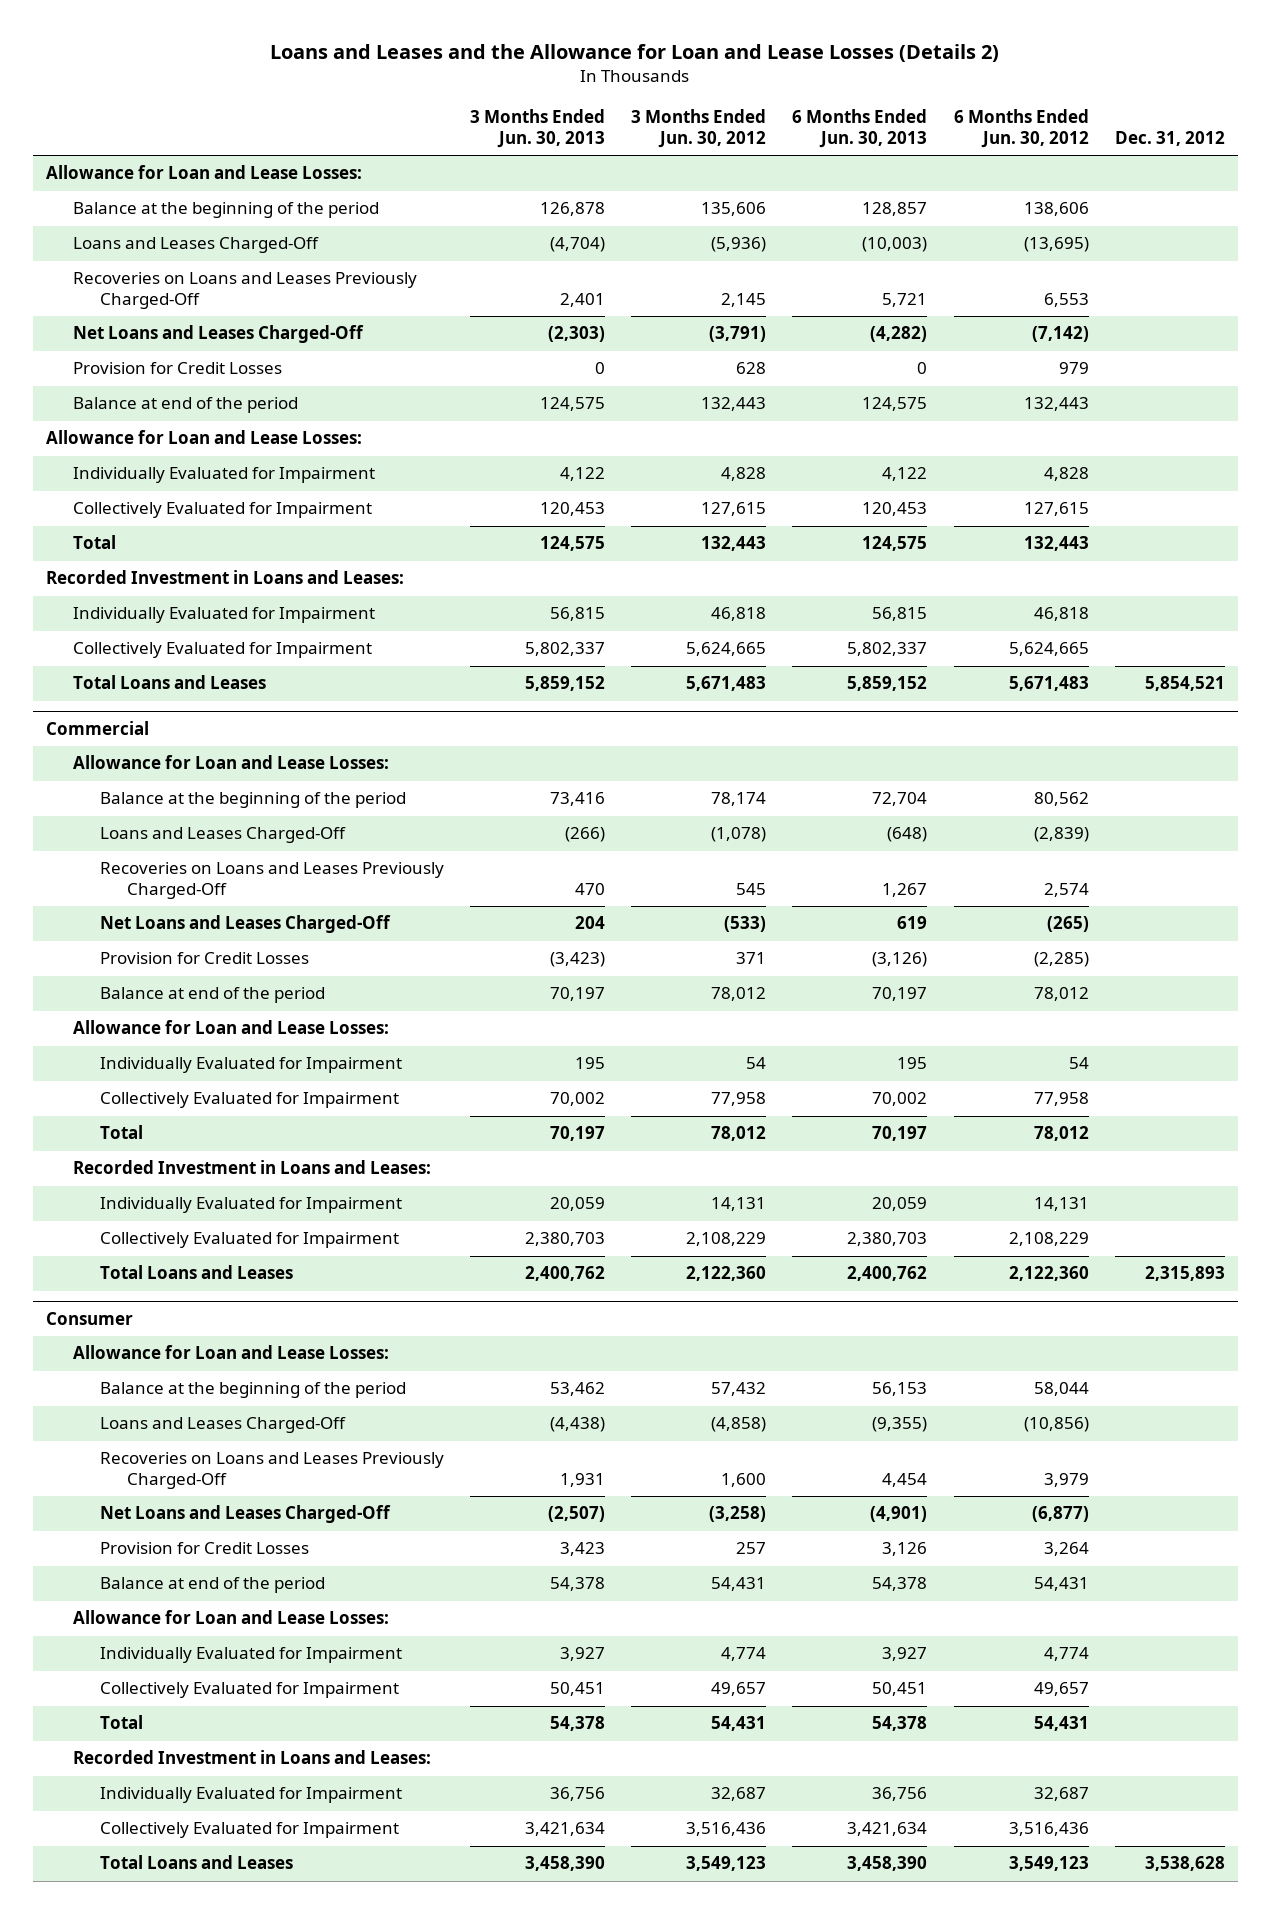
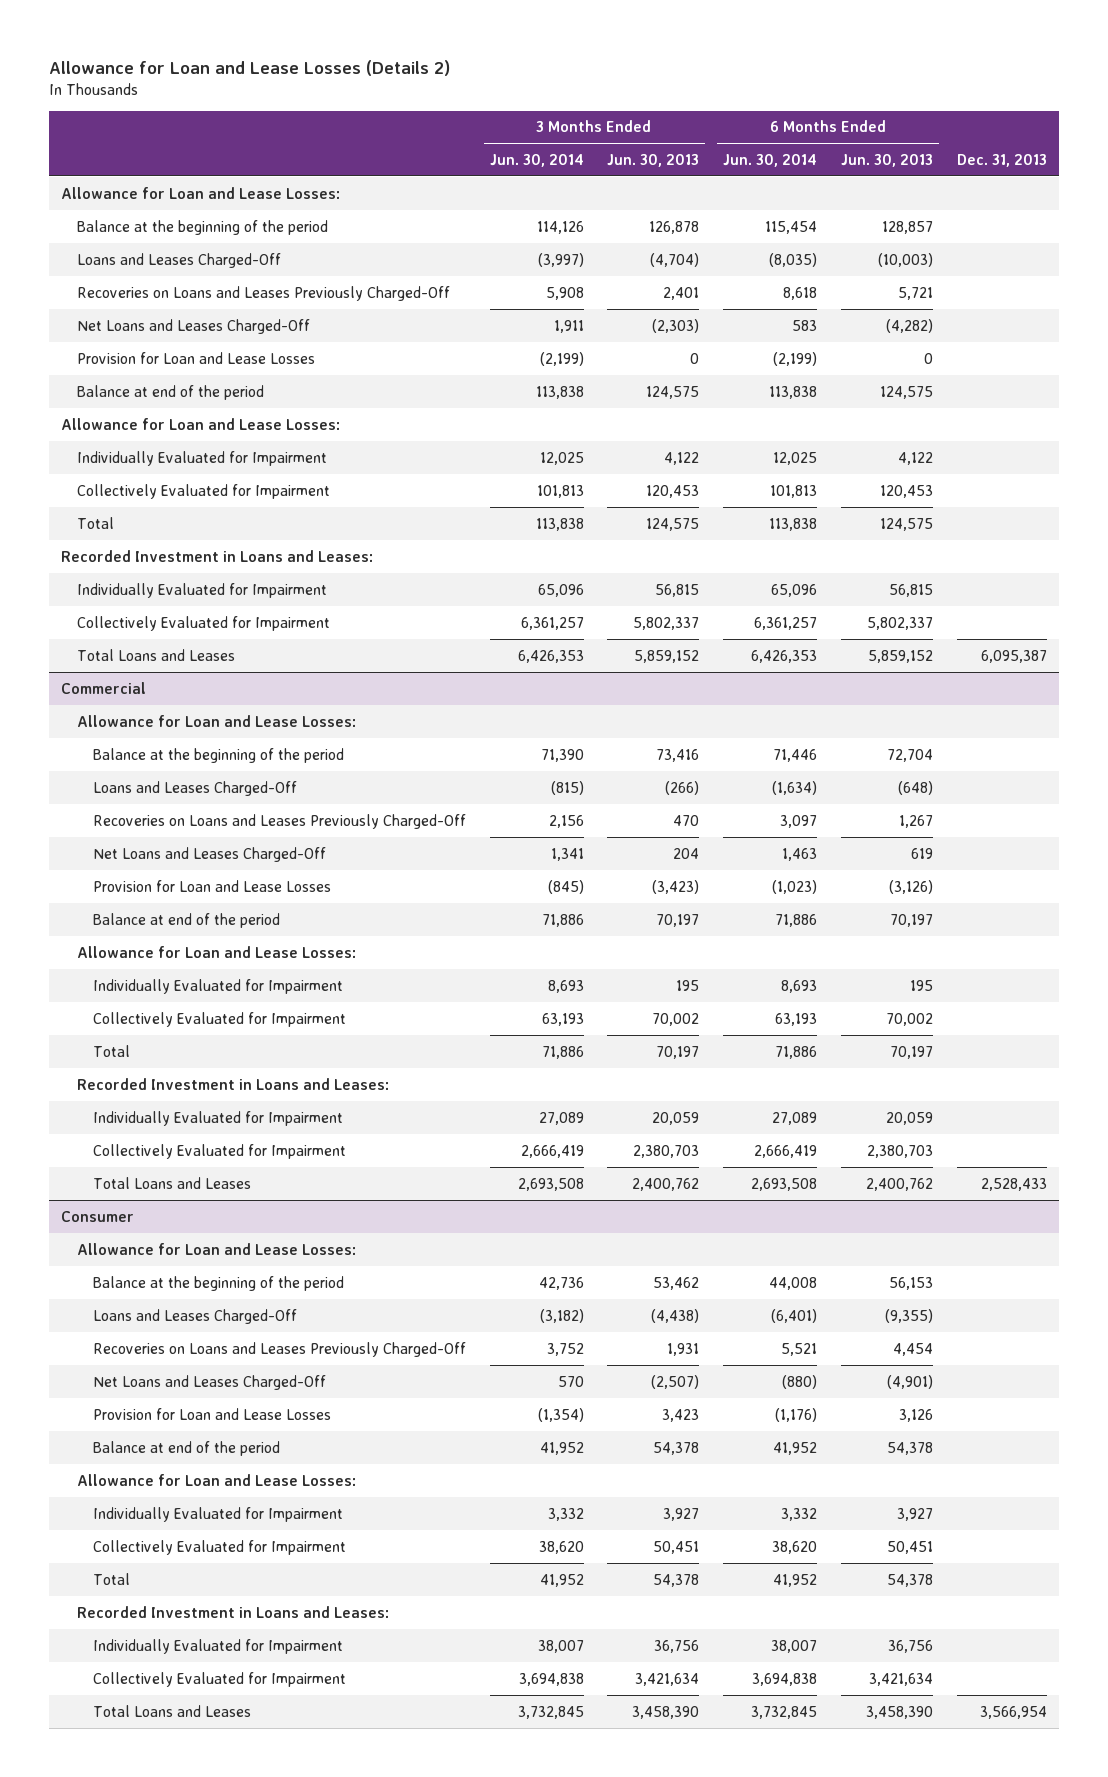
- Loans and Leases and the Allowance for Loan and Lease Losses (Details 2)
+ Allowance for Loan and Lease Losses (Details 2)
- | 3 Months Ended Jun. 30, 2013 | 3 Months Ended Jun. 30, 2012 | 6 Months Ended Jun. 30, 2013 | 6 Months Ended Jun. 30, 2012 | Dec. 31, 2012
+ | 3 Months Ended Jun. 30, 2014 | 3 Months Ended Jun. 30, 2013 | 6 Months Ended Jun. 30, 2014 | 6 Months Ended Jun. 30, 2013 | Dec. 31, 2013
- Provision for Credit Losses | 0 | 628 | 0 | 979 |
+ Provision for Loan and Lease Losses | (2,199) | 0 | (2,199) | 0 |
@ Commercial
- Provision for Credit Losses | (3,423) | 371 | (3,126) | (2,285) |
+ Provision for Loan and Lease Losses | (845) | (3,423) | (1,023) | (3,126) |
@ Consumer
- Provision for Credit Losses | 3,423 | 257 | 3,126 | 3,264 |
+ Provision for Loan and Lease Losses | (1,354) | 3,423 | (1,176) | 3,126 |

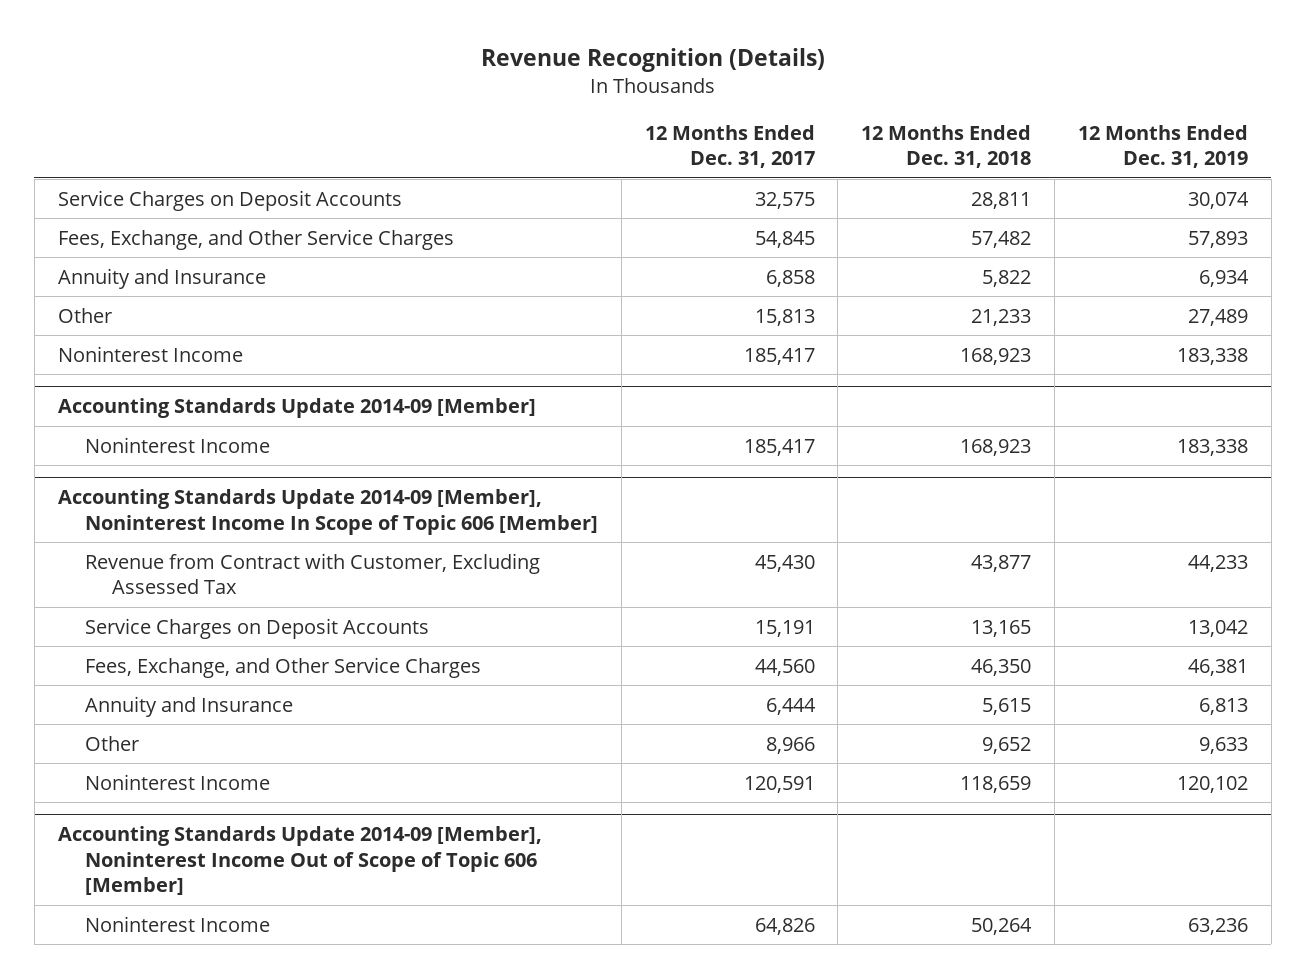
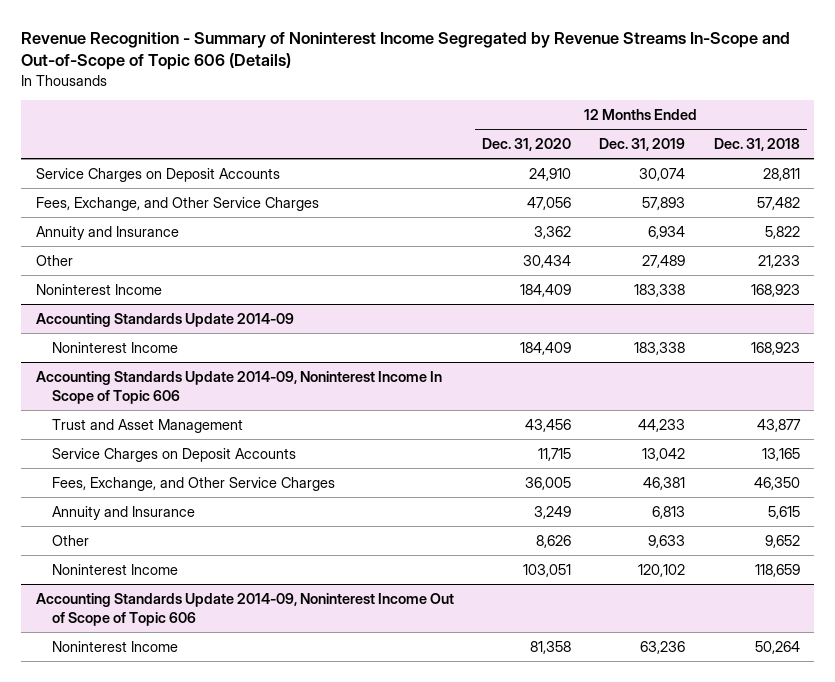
- Revenue Recognition (Details)
+ Revenue Recognition - Summary of Noninterest Income Segregated by Revenue Streams In-Scope and Out-of-Scope of Topic 606 (Details)
- | 12 Months Ended Dec. 31, 2017 | 12 Months Ended Dec. 31, 2018 | 12 Months Ended Dec. 31, 2019
+ | 12 Months Ended Dec. 31, 2020 | 12 Months Ended Dec. 31, 2019 | 12 Months Ended Dec. 31, 2018
- Accounting Standards Update 2014-09 [Member]
+ Accounting Standards Update 2014-09
- Accounting Standards Update 2014-09 [Member], Noninterest Income In Scope of Topic 606 [Member]
- Revenue from Contract with Customer, Excluding Assessed Tax | 45,430 | 43,877 | 44,233
+ Accounting Standards Update 2014-09, Noninterest Income In Scope of Topic 606
+ Trust and Asset Management | 43,456 | 44,233 | 43,877
- Accounting Standards Update 2014-09 [Member], Noninterest Income Out of Scope of Topic 606 [Member]
+ Accounting Standards Update 2014-09, Noninterest Income Out of Scope of Topic 606

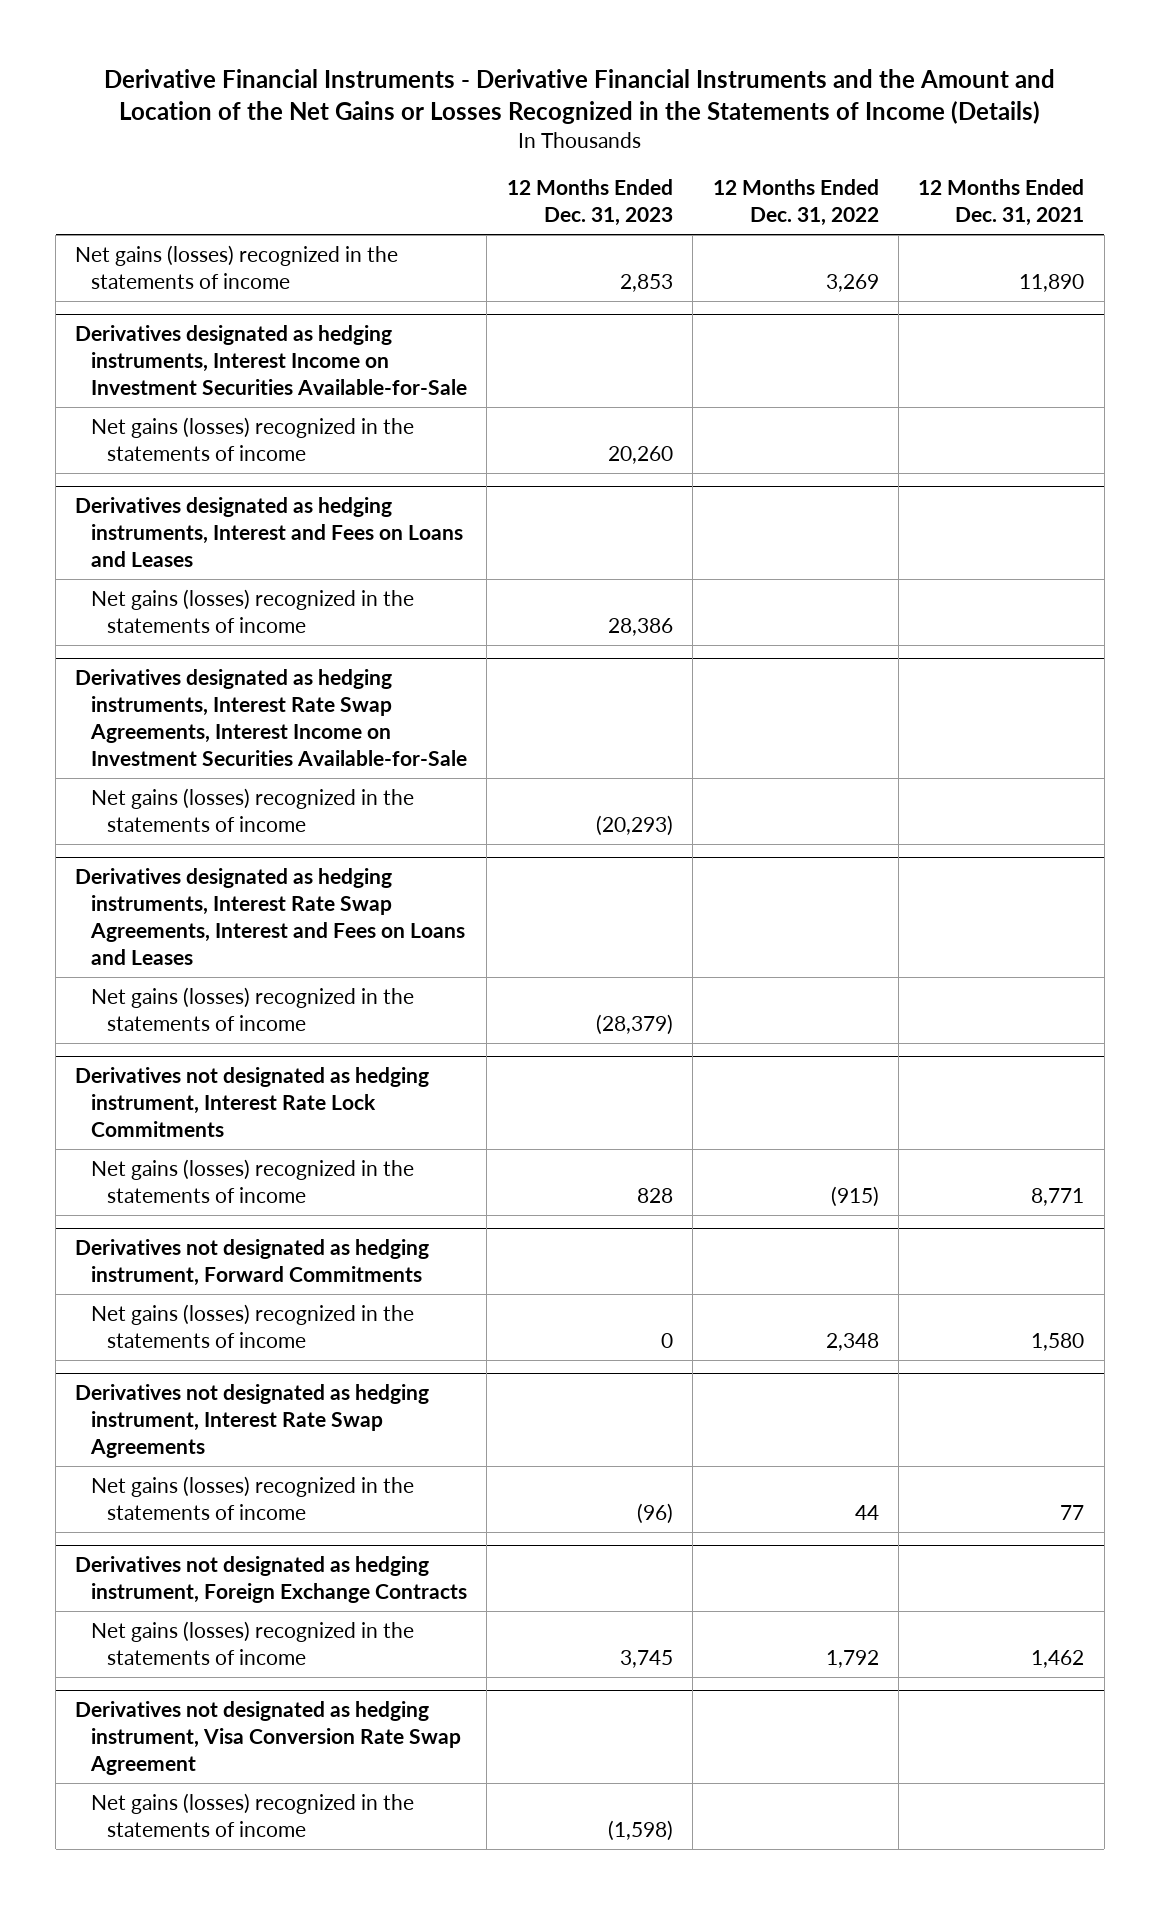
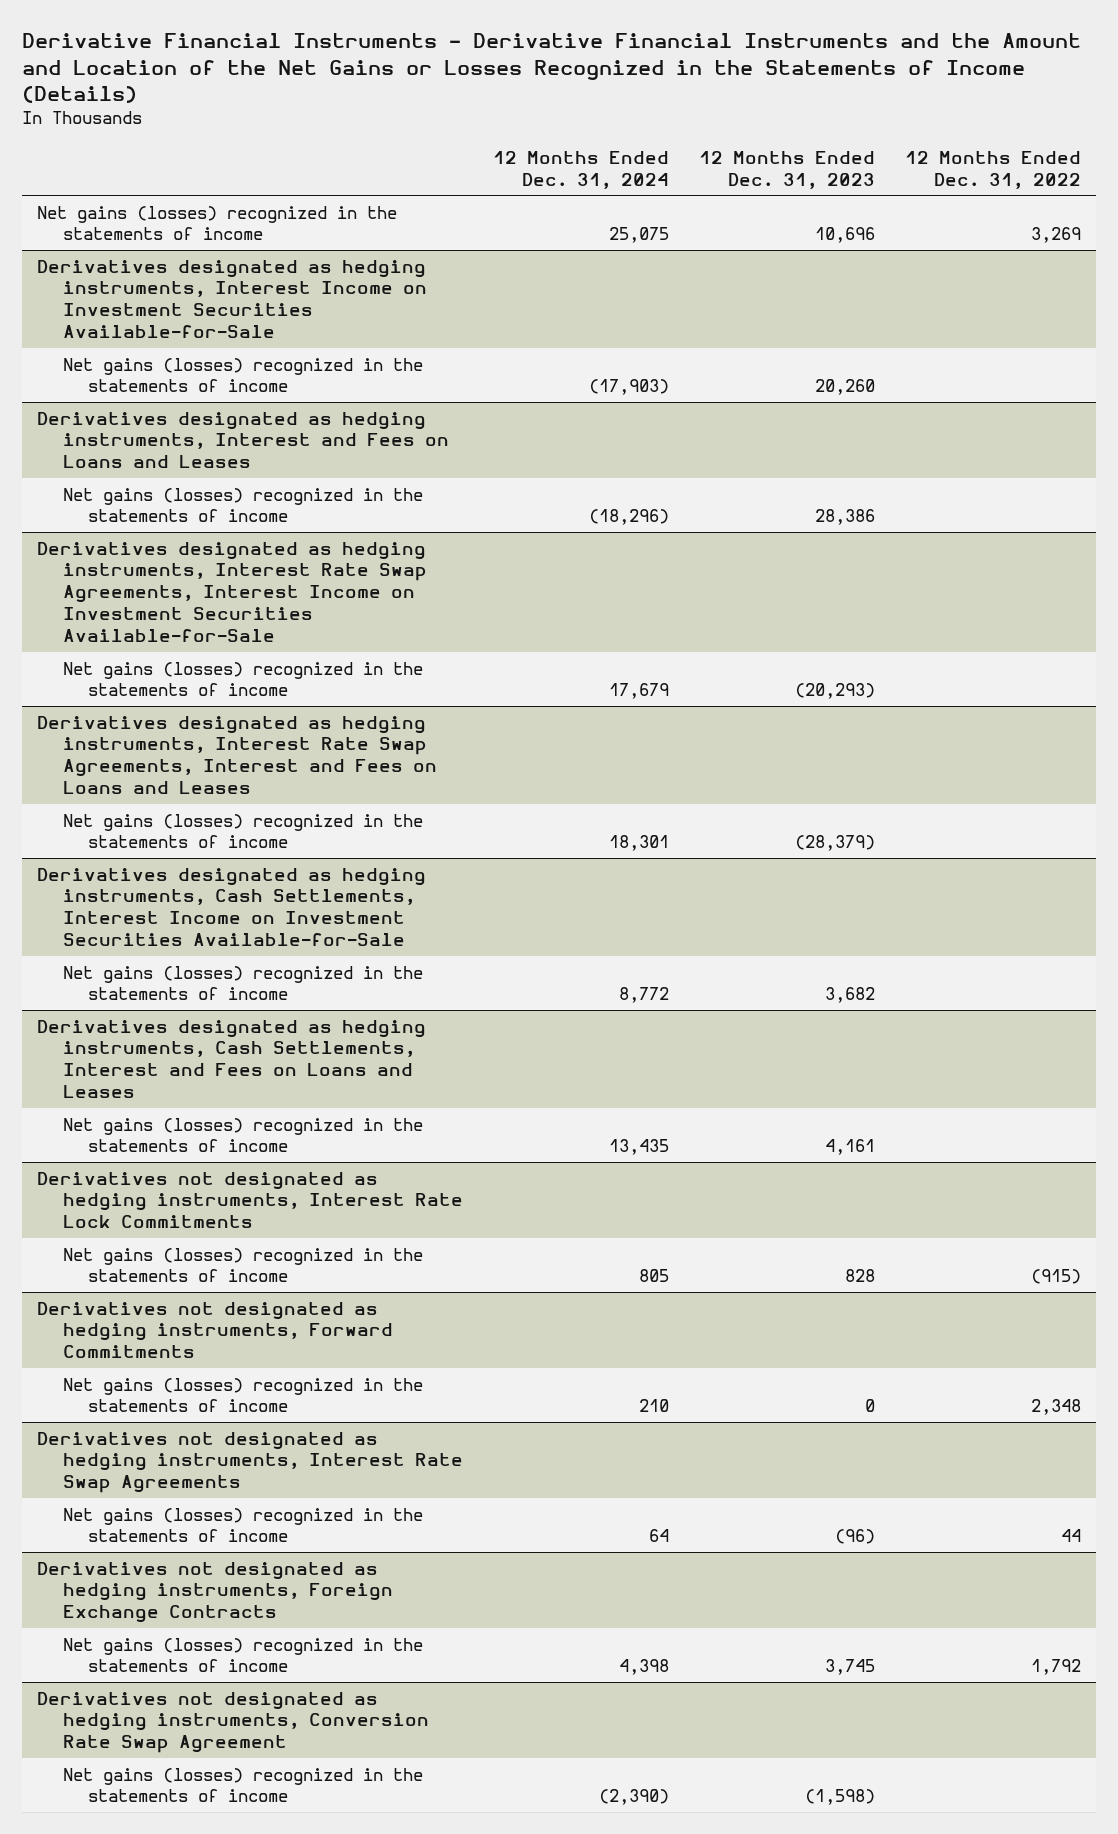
- | 12 Months Ended Dec. 31, 2023 | 12 Months Ended Dec. 31, 2022 | 12 Months Ended Dec. 31, 2021
+ | 12 Months Ended Dec. 31, 2024 | 12 Months Ended Dec. 31, 2023 | 12 Months Ended Dec. 31, 2022
- Net gains (losses) recognized in the statements of income | 2,853 | 3,269 | 11,890
+ Net gains (losses) recognized in the statements of income | 25,075 | 10,696 | 3,269
- Derivatives not designated as hedging instrument, Interest Rate Lock Commitments
+ Derivatives designated as hedging instruments, Cash Settlements, Interest Income on Investment Securities Available-for-Sale
+ Net gains (losses) recognized in the statements of income | 8,772 | 3,682 |
+ Derivatives designated as hedging instruments, Cash Settlements, Interest and Fees on Loans and Leases
+ Net gains (losses) recognized in the statements of income | 13,435 | 4,161 |
+ Derivatives not designated as hedging instruments, Interest Rate Lock Commitments
- Derivatives not designated as hedging instrument, Forward Commitments
+ Derivatives not designated as hedging instruments, Forward Commitments
- Derivatives not designated as hedging instrument, Interest Rate Swap Agreements
+ Derivatives not designated as hedging instruments, Interest Rate Swap Agreements
- Derivatives not designated as hedging instrument, Foreign Exchange Contracts
+ Derivatives not designated as hedging instruments, Foreign Exchange Contracts
- Derivatives not designated as hedging instrument, Visa Conversion Rate Swap Agreement
+ Derivatives not designated as hedging instruments, Conversion Rate Swap Agreement

